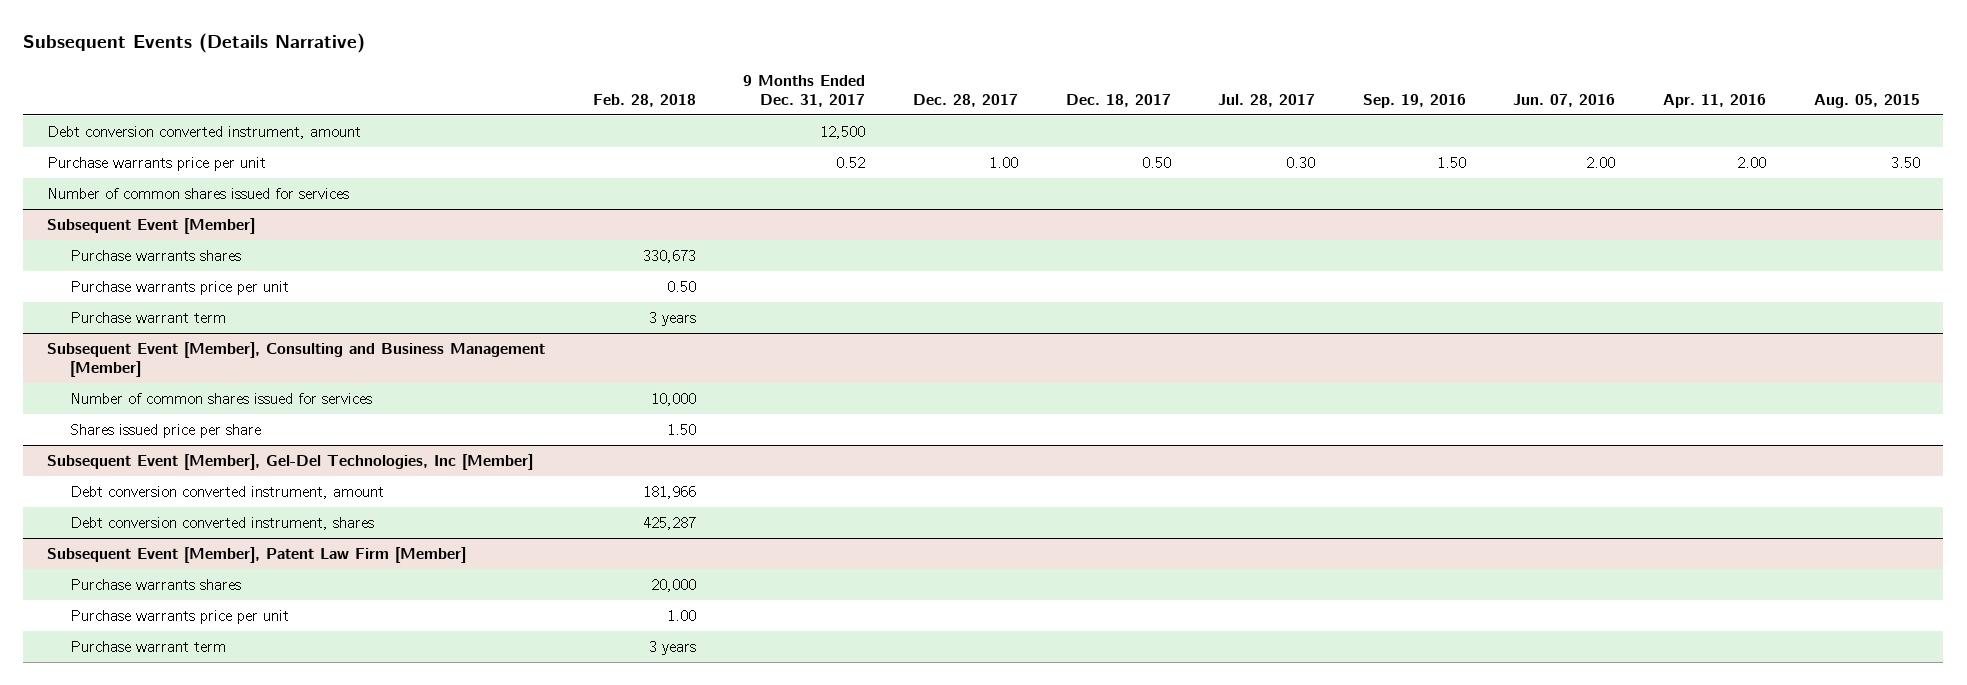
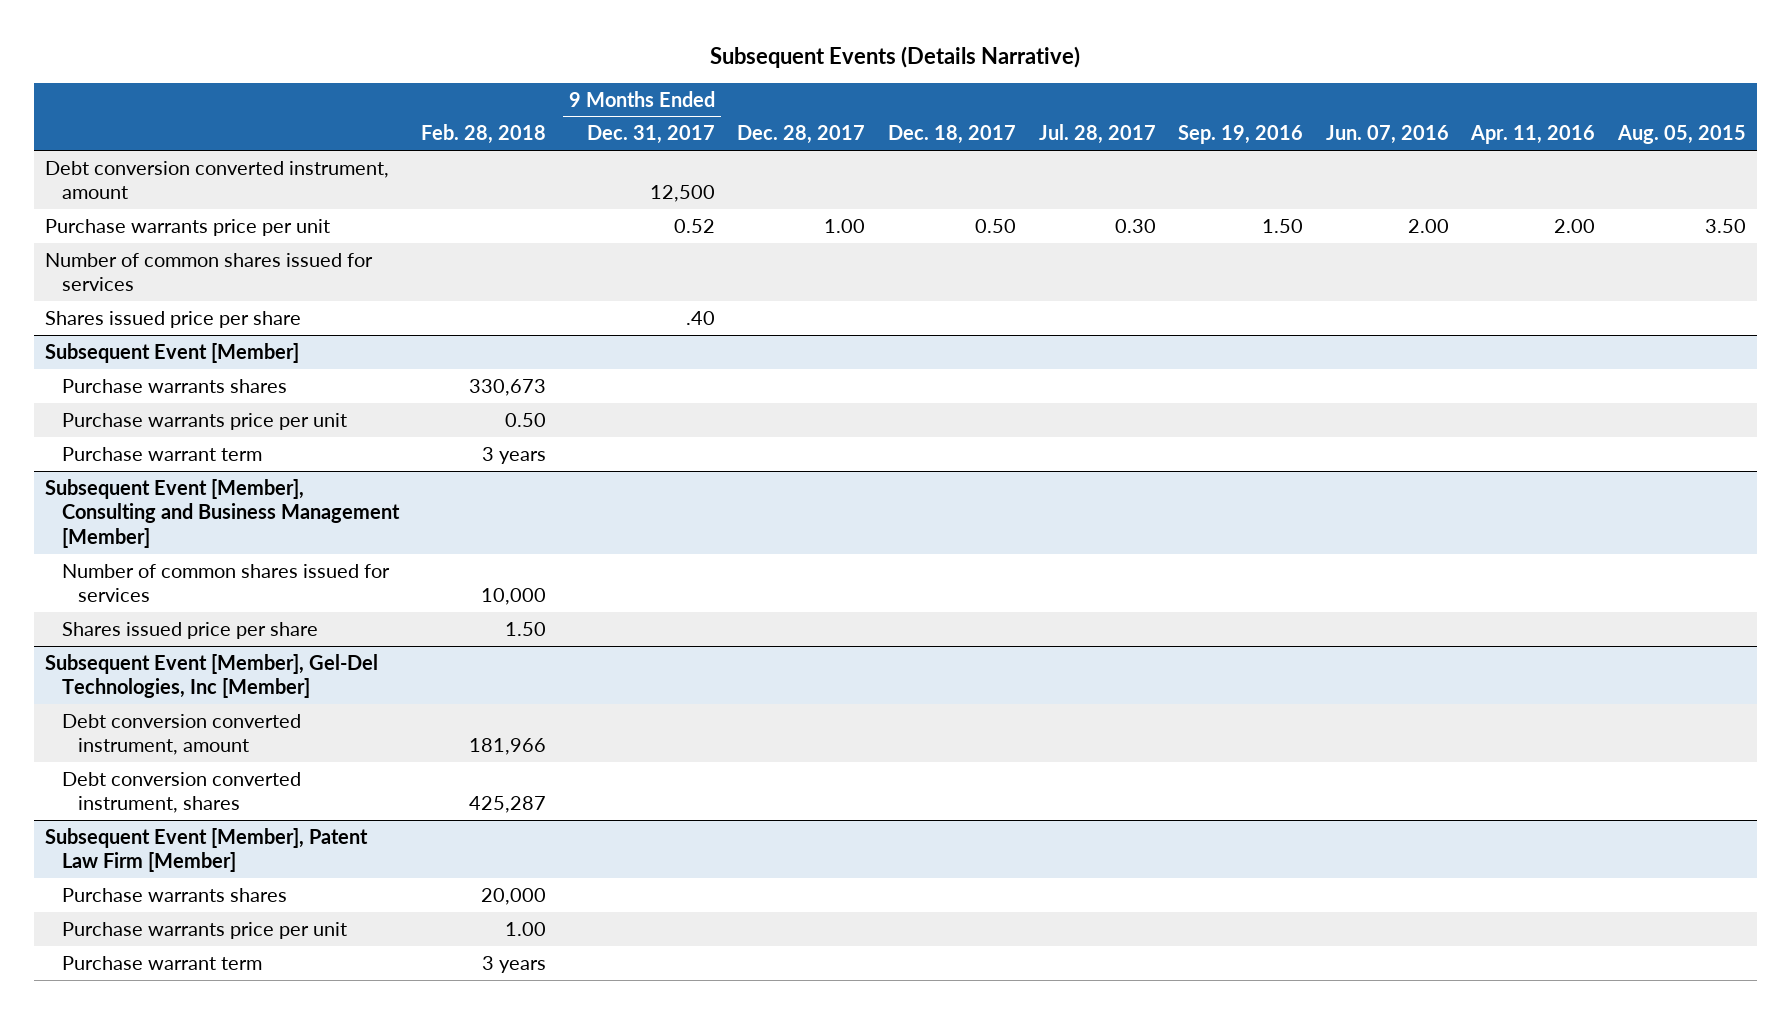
+ Shares issued price per share | | .40 | | | | | | |

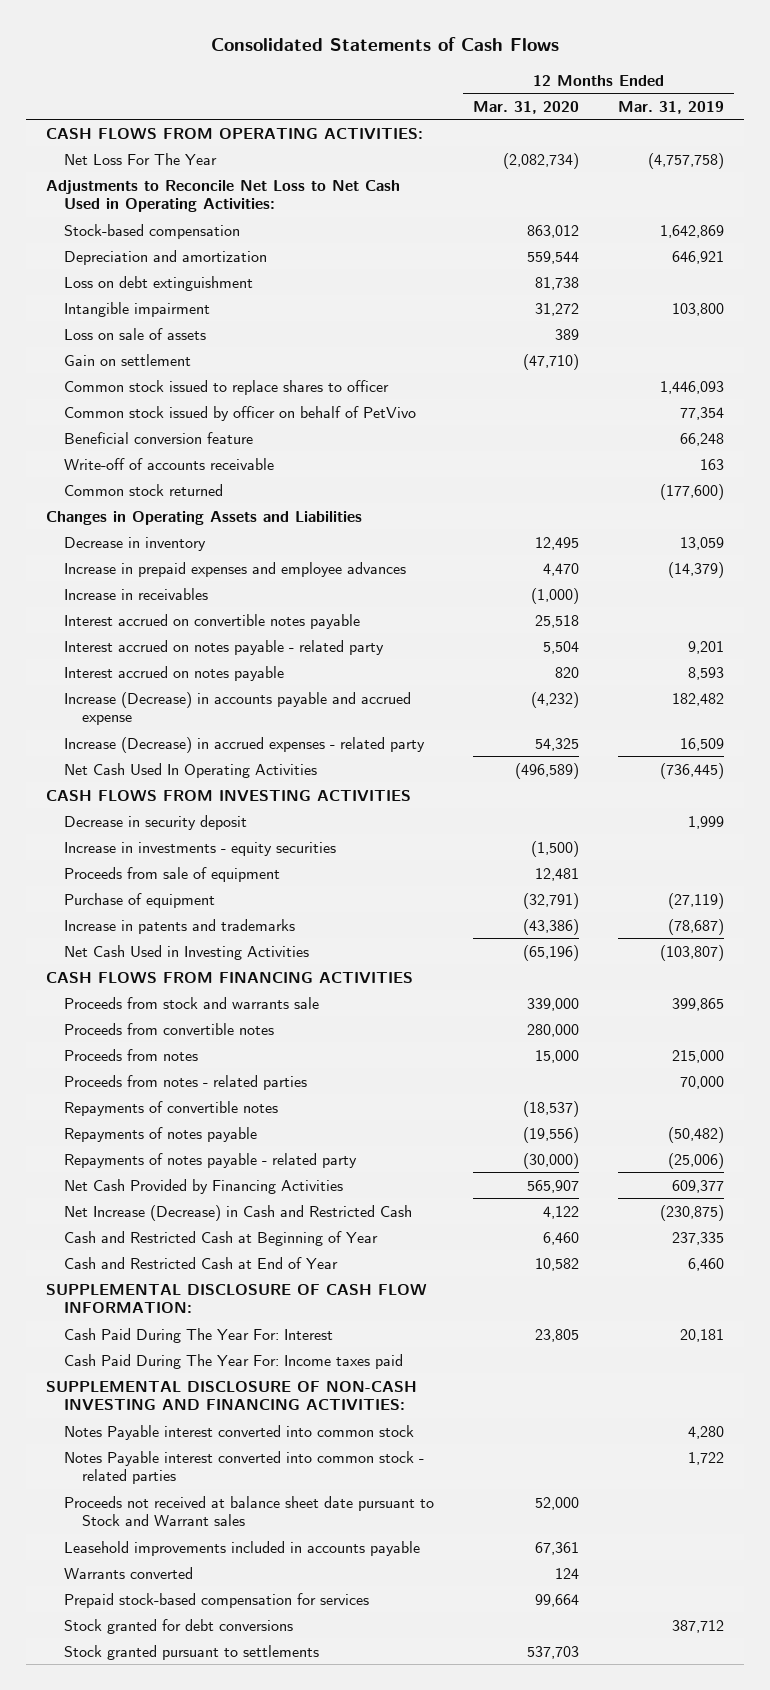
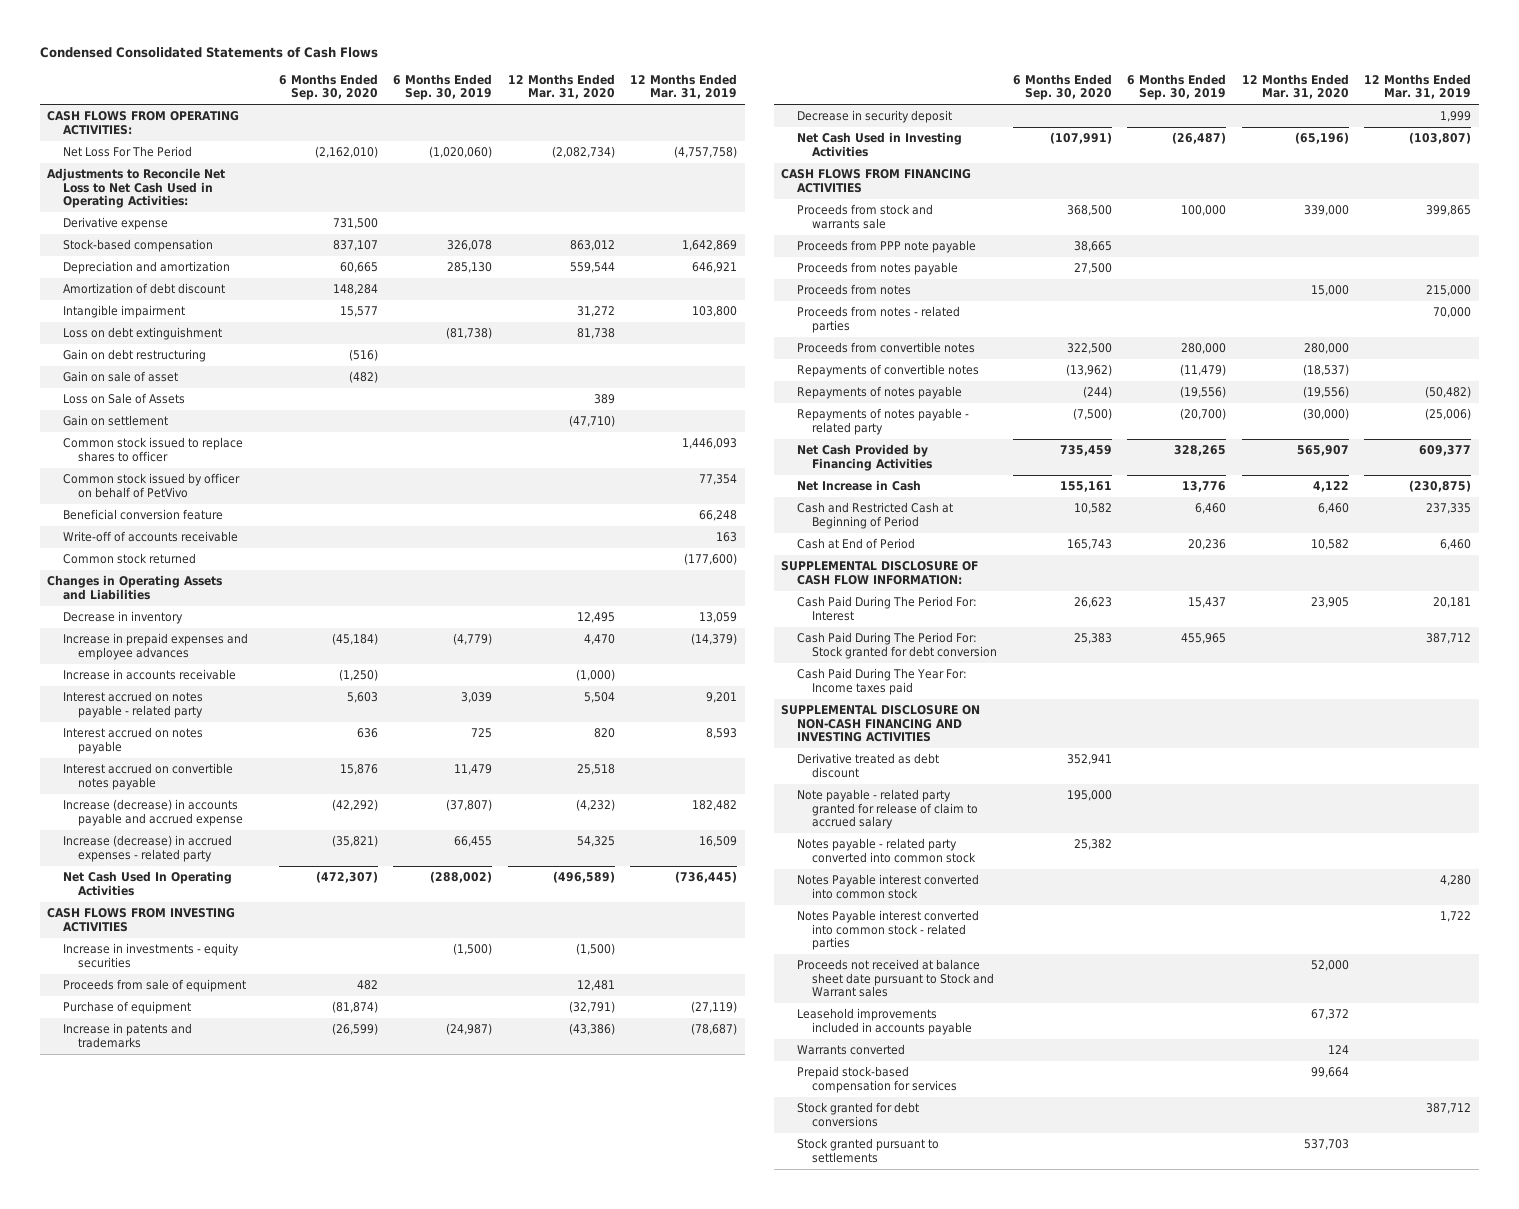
- Consolidated Statements of Cash Flows
+ Condensed Consolidated Statements of Cash Flows
- | 12 Months Ended Mar. 31, 2020 | 12 Months Ended Mar. 31, 2019
+ | 6 Months Ended Sep. 30, 2020 | 6 Months Ended Sep. 30, 2019 | 12 Months Ended Mar. 31, 2020 | 12 Months Ended Mar. 31, 2019
- Net Loss For The Year | (2,082,734) | (4,757,758)
+ Net Loss For The Period | (2,162,010) | (1,020,060) | (2,082,734) | (4,757,758)
+ Derivative expense | 731,500 | | |
+ Amortization of debt discount | 148,284 | | |
- Loss on sale of assets | 389 |
moved down: Loss on debt extinguishment | | (81,738) | 81,738 |
+ Gain on debt restructuring | (516) | | |
+ Gain on sale of asset | (482) | | |
+ Loss on Sale of Assets | | | 389 |
- Increase in receivables | (1,000) |
+ Increase in accounts receivable | (1,250) | | (1,000) |
- Increase (Decrease) in accounts payable and accrued expense | (4,232) | 182,482
- Increase (Decrease) in accrued expenses - related party | 54,325 | 16,509
moved down: Interest accrued on convertible notes payable | 15,876 | 11,479 | 25,518 |
+ Increase (decrease) in accounts payable and accrued expense | (42,292) | (37,807) | (4,232) | 182,482
+ Increase (decrease) in accrued expenses - related party | (35,821) | 66,455 | 54,325 | 16,509
moved down: Decrease in security deposit | | | | 1,999
+ Proceeds from PPP note payable | 38,665 | | |
+ Proceeds from notes payable | 27,500 | | |
moved down: Proceeds from convertible notes | 322,500 | 280,000 | 280,000 |
- Net Increase (Decrease) in Cash and Restricted Cash | 4,122 | (230,875)
- Cash and Restricted Cash at Beginning of Year | 6,460 | 237,335
- Cash and Restricted Cash at End of Year | 10,582 | 6,460
+ Net Increase in Cash | 155,161 | 13,776 | 4,122 | (230,875)
+ Cash and Restricted Cash at Beginning of Period | 10,582 | 6,460 | 6,460 | 237,335
+ Cash at End of Period | 165,743 | 20,236 | 10,582 | 6,460
- Cash Paid During The Year For: Interest | 23,805 | 20,181
+ Cash Paid During The Period For: Interest | 26,623 | 15,437 | 23,905 | 20,181
+ Cash Paid During The Period For: Stock granted for debt conversion | 25,383 | 455,965 | | 387,712
- SUPPLEMENTAL DISCLOSURE OF NON-CASH INVESTING AND FINANCING ACTIVITIES:
+ SUPPLEMENTAL DISCLOSURE ON NON-CASH FINANCING AND INVESTING ACTIVITIES
+ Derivative treated as debt discount | 352,941 | | |
+ Note payable - related party granted for release of claim to accrued salary | 195,000 | | |
+ Notes payable - related party converted into common stock | 25,382 | | |
- Leasehold improvements included in accounts payable | 67,361 |
+ Leasehold improvements included in accounts payable | | | 67,372 |

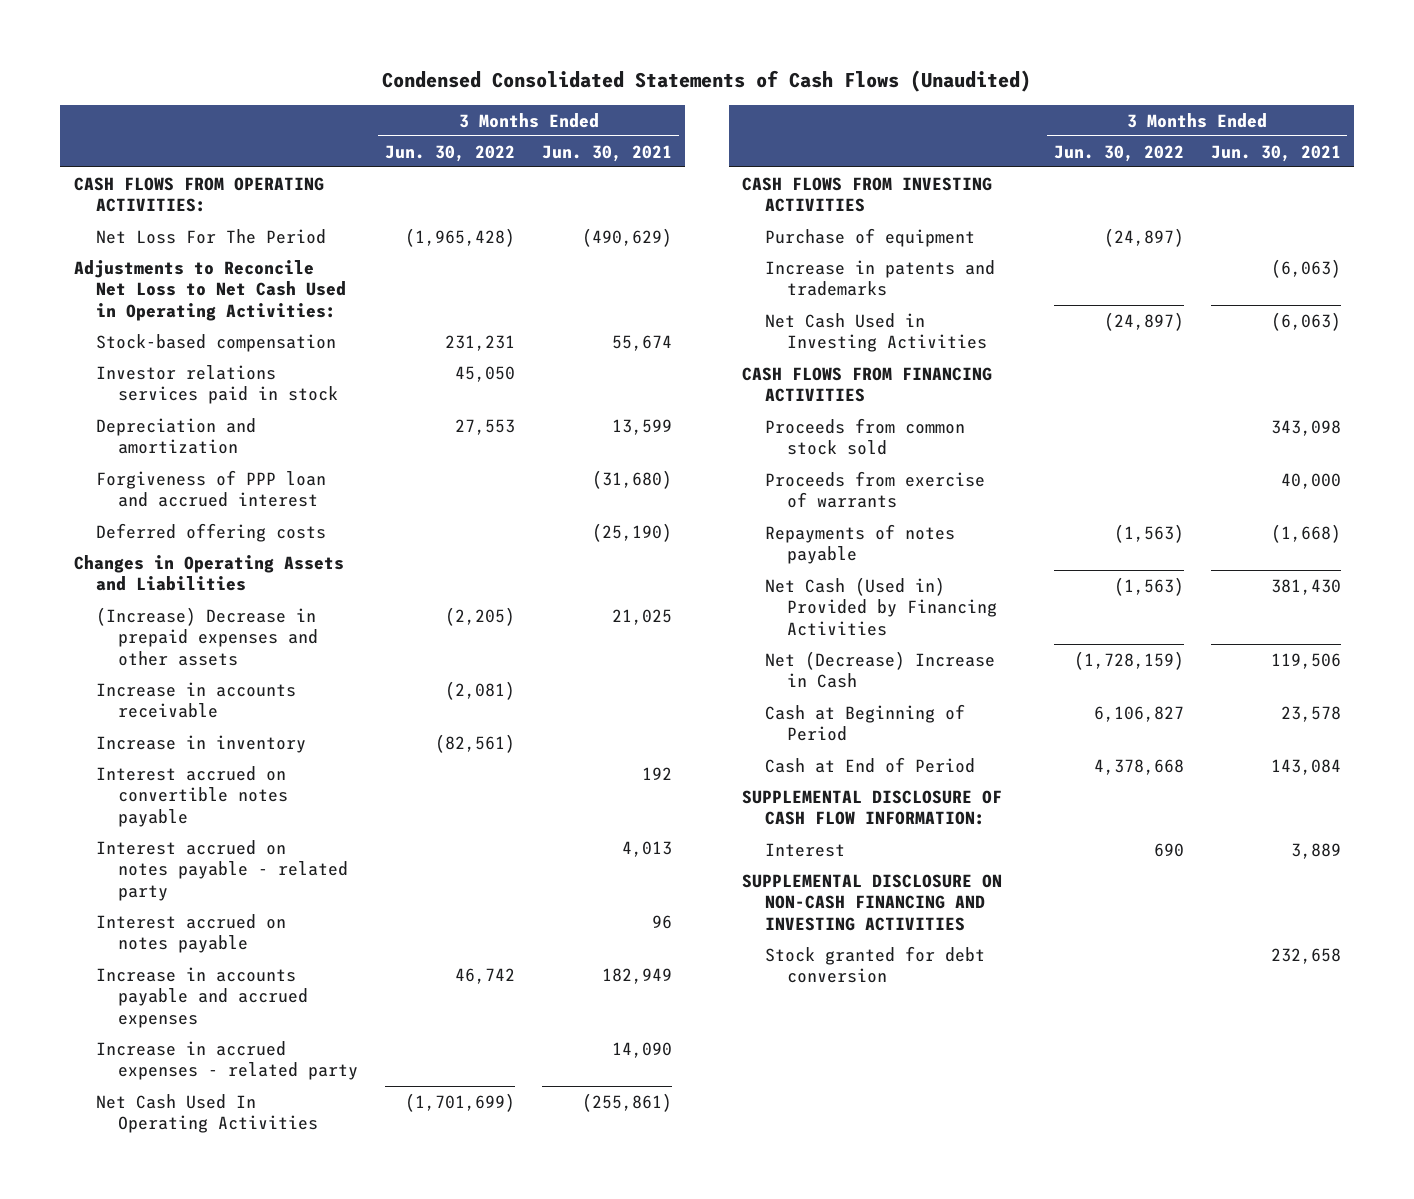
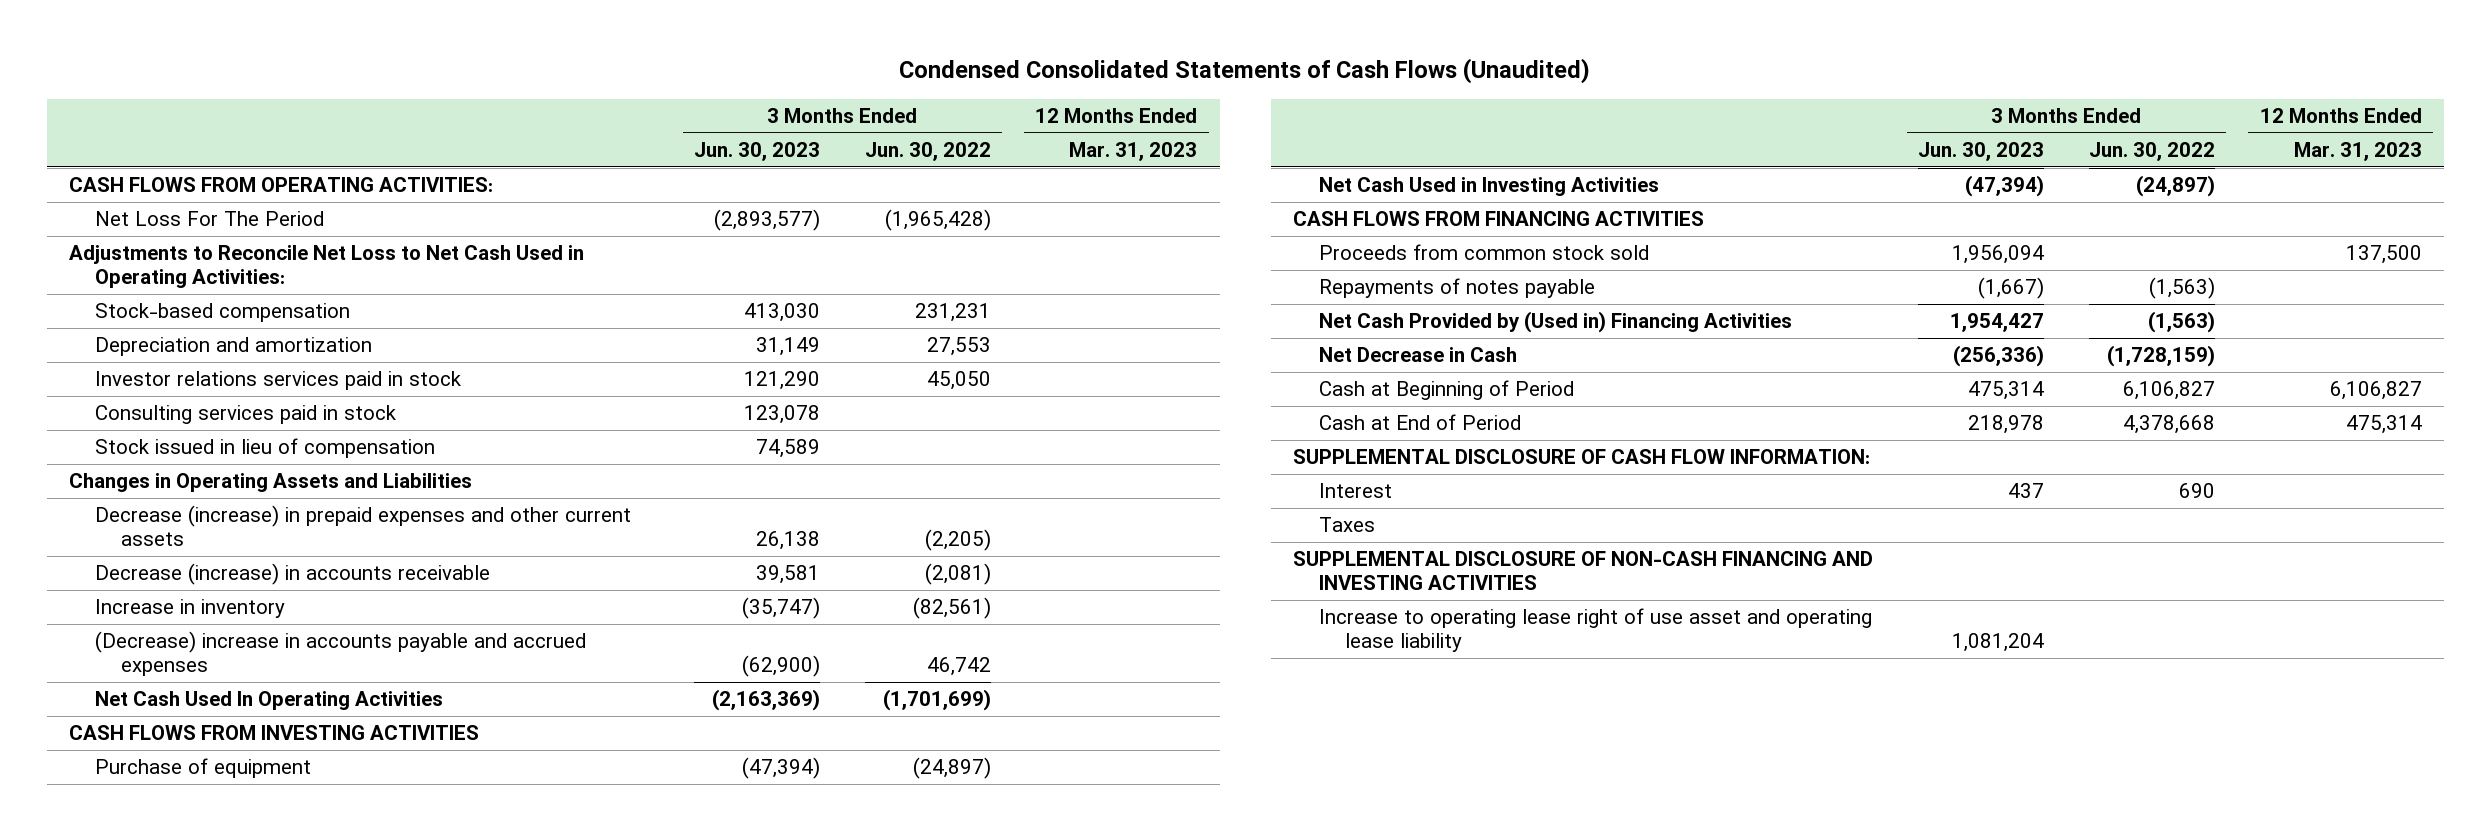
- | 3 Months Ended Jun. 30, 2022 | 3 Months Ended Jun. 30, 2021
+ | 3 Months Ended Jun. 30, 2023 | 3 Months Ended Jun. 30, 2022 | 12 Months Ended Mar. 31, 2023
- Forgiveness of PPP loan and accrued interest | | (31,680)
- Deferred offering costs | | (25,190)
moved down: Investor relations services paid in stock | 121,290 | 45,050 |
+ Consulting services paid in stock | 123,078 | |
+ Stock issued in lieu of compensation | 74,589 | |
- (Increase) Decrease in prepaid expenses and other assets | (2,205) | 21,025
- Increase in accounts receivable | (2,081) |
+ Decrease (increase) in prepaid expenses and other current assets | 26,138 | (2,205) |
+ Decrease (increase) in accounts receivable | 39,581 | (2,081) |
- Interest accrued on convertible notes payable | | 192
- Interest accrued on notes payable - related party | | 4,013
- Interest accrued on notes payable | | 96
- Increase in accounts payable and accrued expenses | 46,742 | 182,949
- Increase in accrued expenses - related party | | 14,090
+ (Decrease) increase in accounts payable and accrued expenses | (62,900) | 46,742 |
- Increase in patents and trademarks | | (6,063)
- Proceeds from exercise of warrants | | 40,000
- Net Cash (Used in) Provided by Financing Activities | (1,563) | 381,430
- Net (Decrease) Increase in Cash | (1,728,159) | 119,506
+ Net Cash Provided by (Used in) Financing Activities | 1,954,427 | (1,563) |
+ Net Decrease in Cash | (256,336) | (1,728,159) |
- SUPPLEMENTAL DISCLOSURE ON NON-CASH FINANCING AND INVESTING ACTIVITIES
- Stock granted for debt conversion | | 232,658
+ Taxes
+ SUPPLEMENTAL DISCLOSURE OF NON-CASH FINANCING AND INVESTING ACTIVITIES
+ Increase to operating lease right of use asset and operating lease liability | 1,081,204 | |

